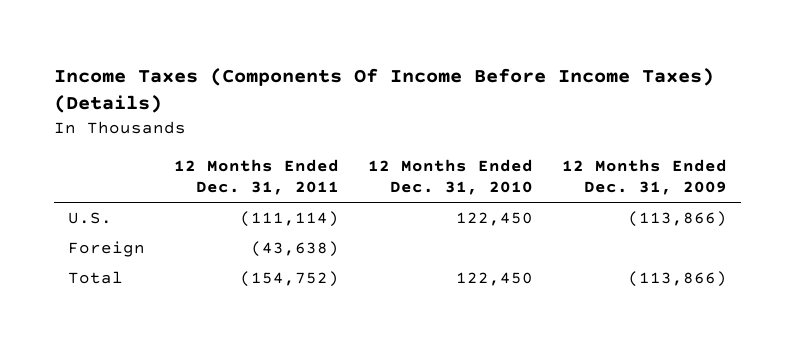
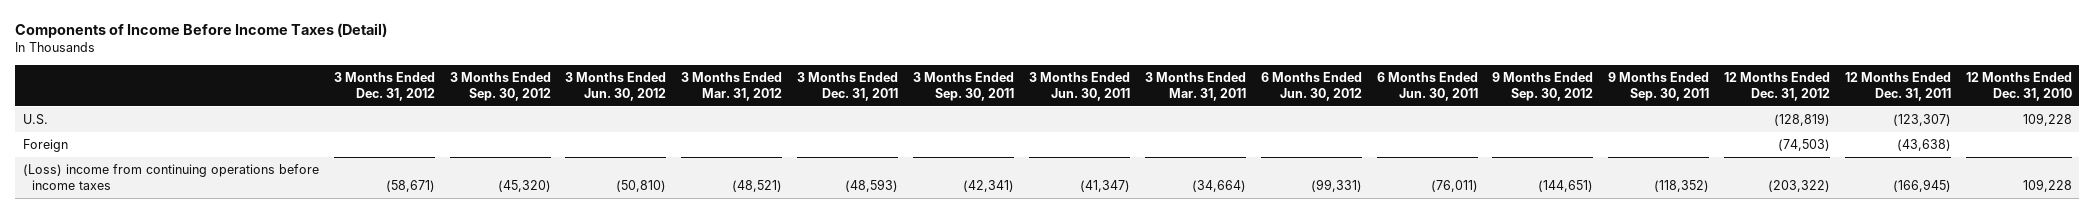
- Income Taxes (Components Of Income Before Income Taxes) (Details)
+ Components of Income Before Income Taxes (Detail)
- | 12 Months Ended Dec. 31, 2011 | 12 Months Ended Dec. 31, 2010 | 12 Months Ended Dec. 31, 2009
+ | 3 Months Ended Dec. 31, 2012 | 3 Months Ended Sep. 30, 2012 | 3 Months Ended Jun. 30, 2012 | 3 Months Ended Mar. 31, 2012 | 3 Months Ended Dec. 31, 2011 | 3 Months Ended Sep. 30, 2011 | 3 Months Ended Jun. 30, 2011 | 3 Months Ended Mar. 31, 2011 | 6 Months Ended Jun. 30, 2012 | 6 Months Ended Jun. 30, 2011 | 9 Months Ended Sep. 30, 2012 | 9 Months Ended Sep. 30, 2011 | 12 Months Ended Dec. 31, 2012 | 12 Months Ended Dec. 31, 2011 | 12 Months Ended Dec. 31, 2010
- U.S. | (111,114) | 122,450 | (113,866)
+ U.S. | | | | | | | | | | | | | (128,819) | (123,307) | 109,228
- Total | (154,752) | 122,450 | (113,866)
+ (Loss) income from continuing operations before income taxes | (58,671) | (45,320) | (50,810) | (48,521) | (48,593) | (42,341) | (41,347) | (34,664) | (99,331) | (76,011) | (144,651) | (118,352) | (203,322) | (166,945) | 109,228

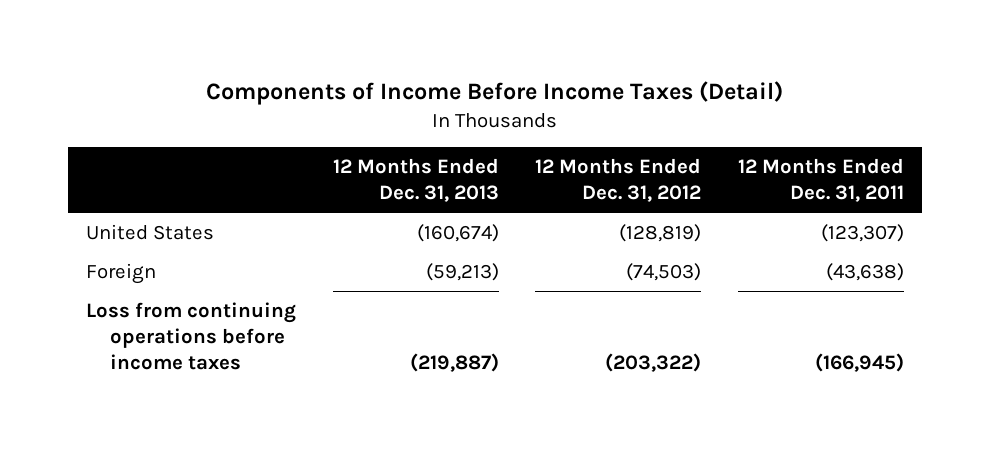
- | 3 Months Ended Dec. 31, 2012 | 3 Months Ended Sep. 30, 2012 | 3 Months Ended Jun. 30, 2012 | 3 Months Ended Mar. 31, 2012 | 3 Months Ended Dec. 31, 2011 | 3 Months Ended Sep. 30, 2011 | 3 Months Ended Jun. 30, 2011 | 3 Months Ended Mar. 31, 2011 | 6 Months Ended Jun. 30, 2012 | 6 Months Ended Jun. 30, 2011 | 9 Months Ended Sep. 30, 2012 | 9 Months Ended Sep. 30, 2011 | 12 Months Ended Dec. 31, 2012 | 12 Months Ended Dec. 31, 2011 | 12 Months Ended Dec. 31, 2010
+ | 12 Months Ended Dec. 31, 2013 | 12 Months Ended Dec. 31, 2012 | 12 Months Ended Dec. 31, 2011
- U.S. | | | | | | | | | | | | | (128,819) | (123,307) | 109,228
+ United States | (160,674) | (128,819) | (123,307)
- (Loss) income from continuing operations before income taxes | (58,671) | (45,320) | (50,810) | (48,521) | (48,593) | (42,341) | (41,347) | (34,664) | (99,331) | (76,011) | (144,651) | (118,352) | (203,322) | (166,945) | 109,228
+ Loss from continuing operations before income taxes | (219,887) | (203,322) | (166,945)

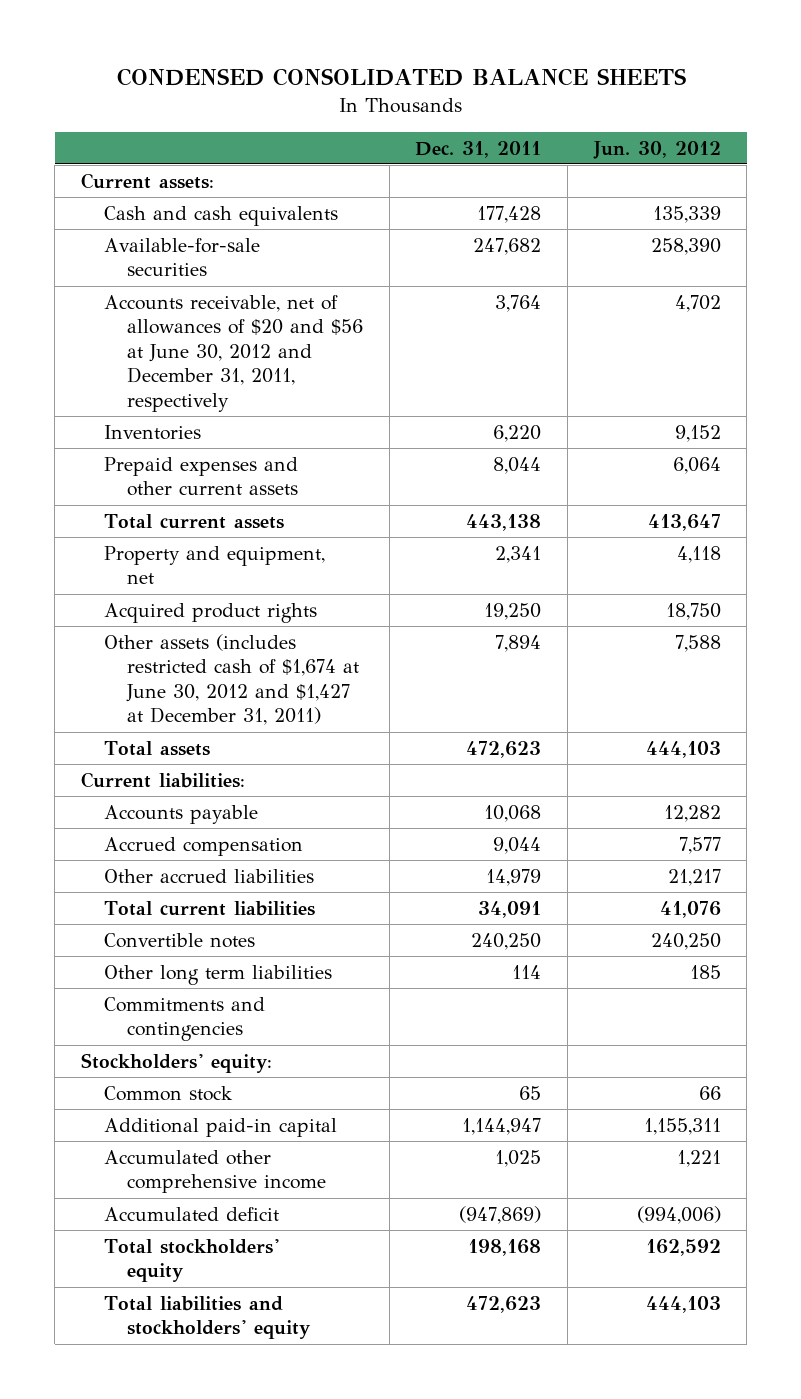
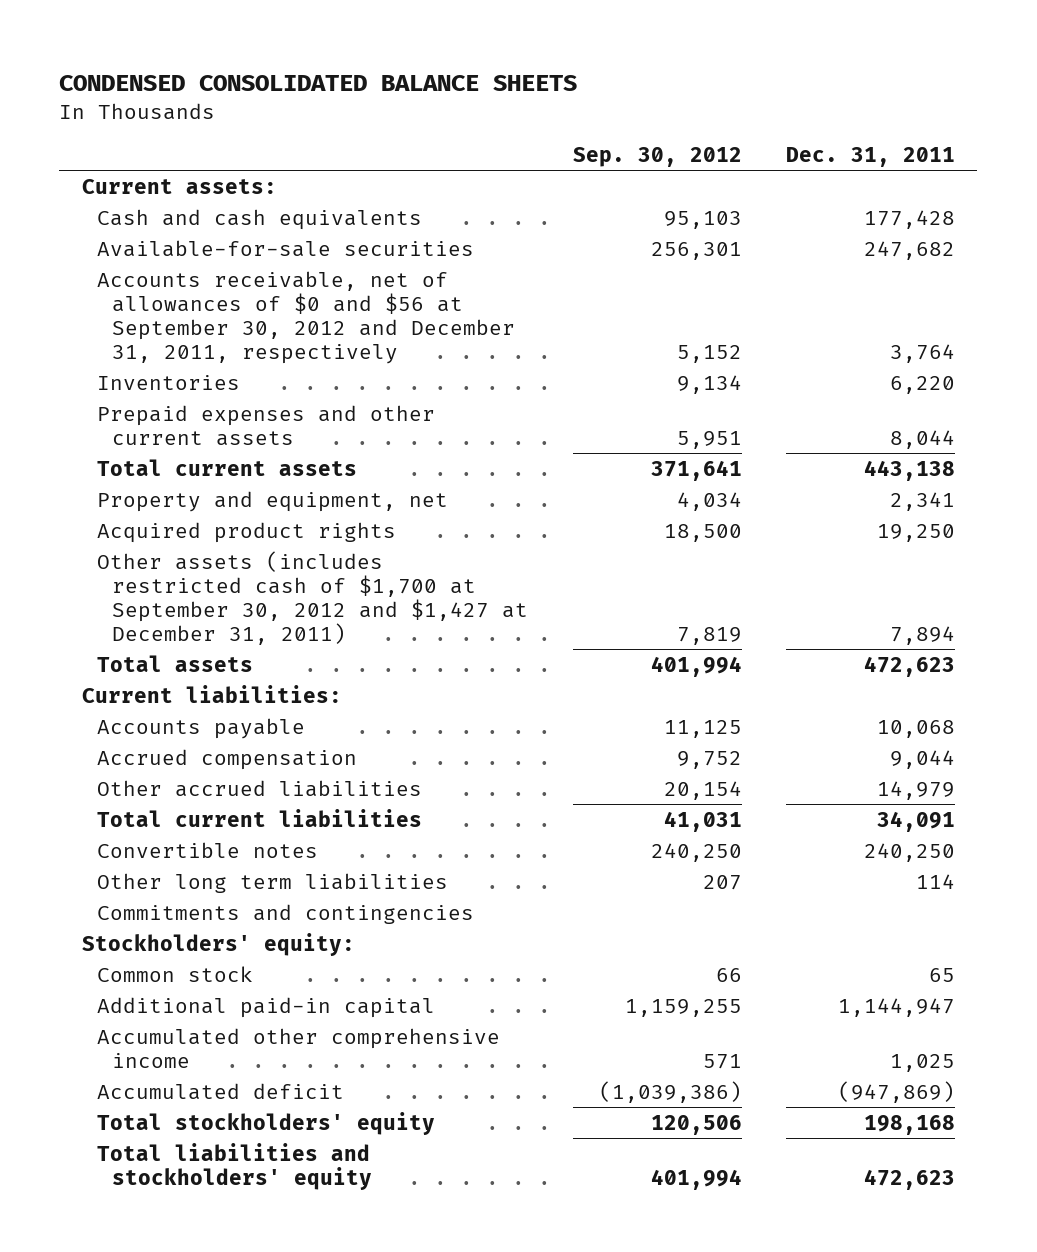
- | Dec. 31, 2011 | Jun. 30, 2012
+ | Sep. 30, 2012 | Dec. 31, 2011
- Accounts receivable, net of allowances of $20 and $56 at June 30, 2012 and December 31, 2011, respectively | 3,764 | 4,702
+ Accounts receivable, net of allowances of $0 and $56 at September 30, 2012 and December 31, 2011, respectively | 5,152 | 3,764
- Other assets (includes restricted cash of $1,674 at June 30, 2012 and $1,427 at December 31, 2011) | 7,894 | 7,588
+ Other assets (includes restricted cash of $1,700 at September 30, 2012 and $1,427 at December 31, 2011) | 7,819 | 7,894

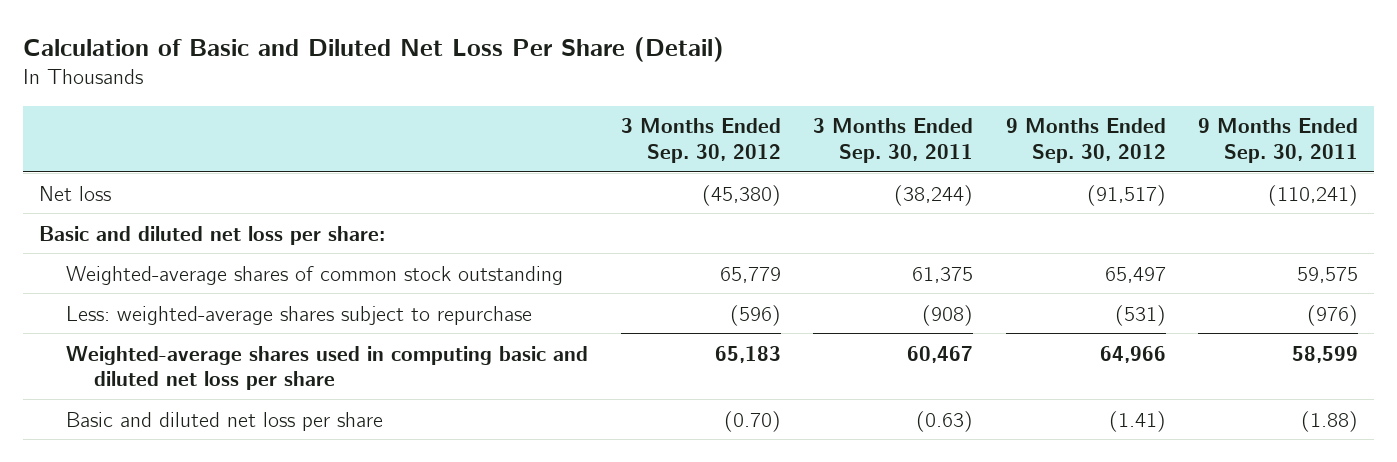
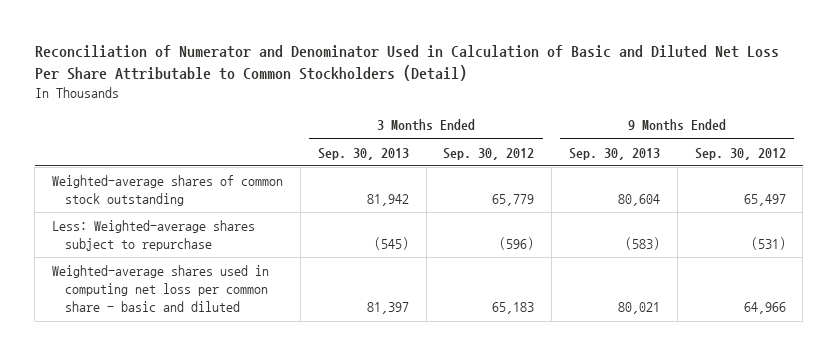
- Calculation of Basic and Diluted Net Loss Per Share (Detail)
+ Reconciliation of Numerator and Denominator Used in Calculation of Basic and Diluted Net Loss Per Share Attributable to Common Stockholders (Detail)
- | 3 Months Ended Sep. 30, 2012 | 3 Months Ended Sep. 30, 2011 | 9 Months Ended Sep. 30, 2012 | 9 Months Ended Sep. 30, 2011
+ | 3 Months Ended Sep. 30, 2013 | 3 Months Ended Sep. 30, 2012 | 9 Months Ended Sep. 30, 2013 | 9 Months Ended Sep. 30, 2012
- Net loss | (45,380) | (38,244) | (91,517) | (110,241)
- Basic and diluted net loss per share:
- Less: weighted-average shares subject to repurchase | (596) | (908) | (531) | (976)
- Weighted-average shares used in computing basic and diluted net loss per share | 65,183 | 60,467 | 64,966 | 58,599
- Basic and diluted net loss per share | (0.70) | (0.63) | (1.41) | (1.88)
+ Less: Weighted-average shares subject to repurchase | (545) | (596) | (583) | (531)
+ Weighted-average shares used in computing net loss per common share - basic and diluted | 81,397 | 65,183 | 80,021 | 64,966

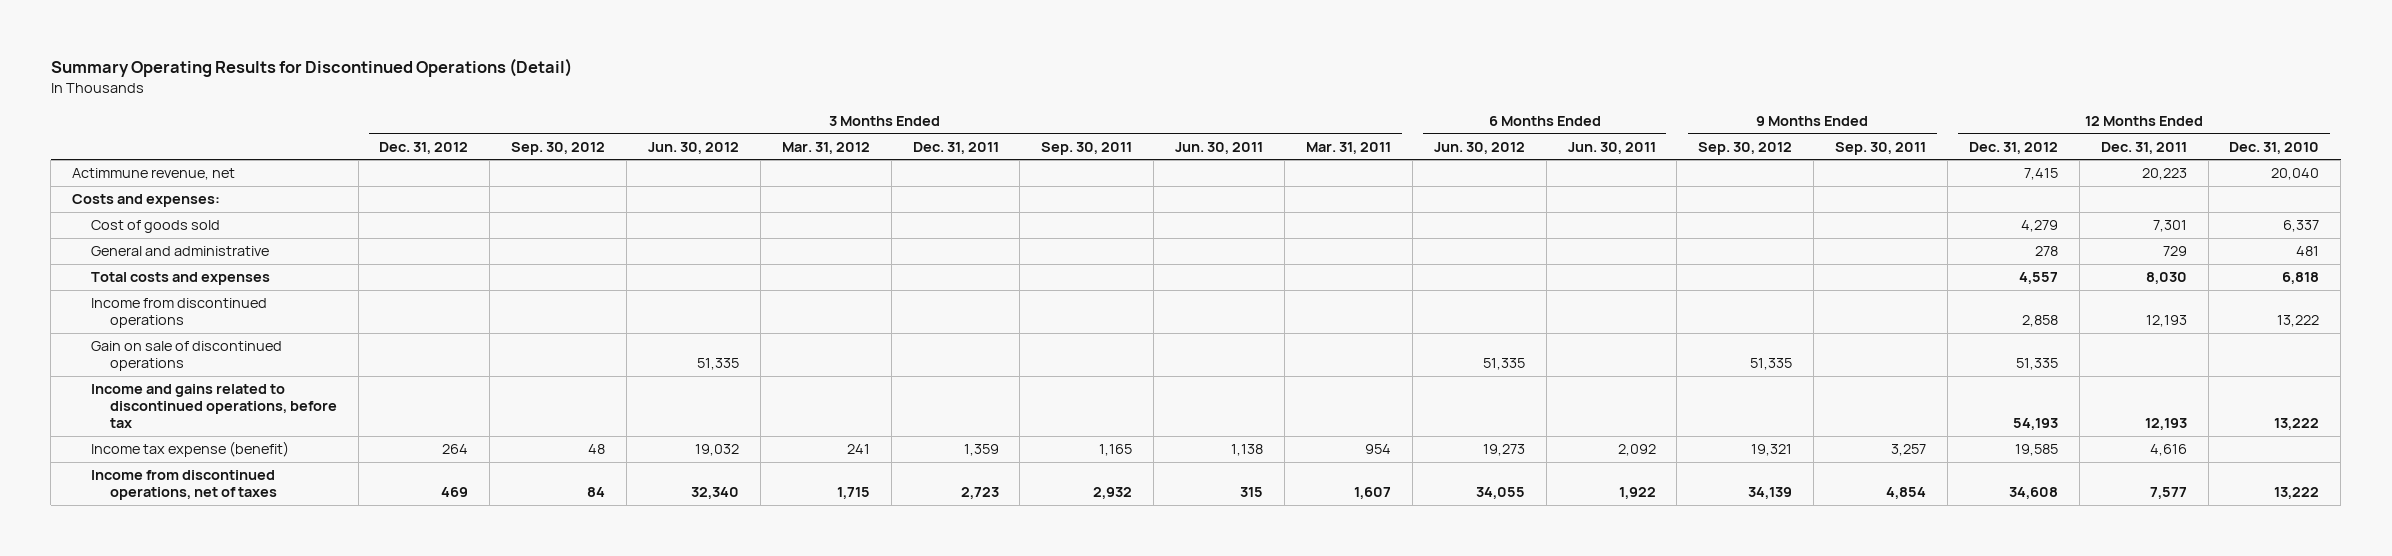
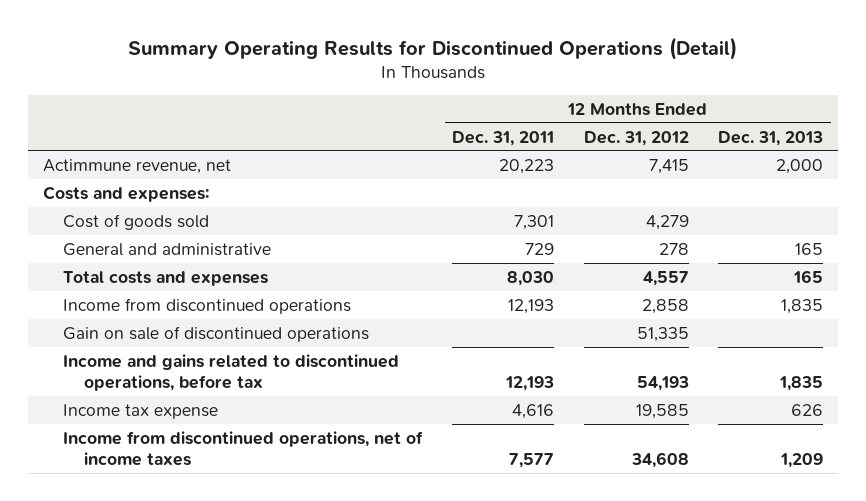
- | 3 Months Ended Dec. 31, 2012 | 3 Months Ended Sep. 30, 2012 | 3 Months Ended Jun. 30, 2012 | 3 Months Ended Mar. 31, 2012 | 3 Months Ended Dec. 31, 2011 | 3 Months Ended Sep. 30, 2011 | 3 Months Ended Jun. 30, 2011 | 3 Months Ended Mar. 31, 2011 | 6 Months Ended Jun. 30, 2012 | 6 Months Ended Jun. 30, 2011 | 9 Months Ended Sep. 30, 2012 | 9 Months Ended Sep. 30, 2011 | 12 Months Ended Dec. 31, 2012 | 12 Months Ended Dec. 31, 2011 | 12 Months Ended Dec. 31, 2010
+ | 12 Months Ended Dec. 31, 2011 | 12 Months Ended Dec. 31, 2012 | 12 Months Ended Dec. 31, 2013
- Income tax expense (benefit) | 264 | 48 | 19,032 | 241 | 1,359 | 1,165 | 1,138 | 954 | 19,273 | 2,092 | 19,321 | 3,257 | 19,585 | 4,616 |
- Income from discontinued operations, net of taxes | 469 | 84 | 32,340 | 1,715 | 2,723 | 2,932 | 315 | 1,607 | 34,055 | 1,922 | 34,139 | 4,854 | 34,608 | 7,577 | 13,222
+ Income tax expense | 4,616 | 19,585 | 626
+ Income from discontinued operations, net of income taxes | 7,577 | 34,608 | 1,209

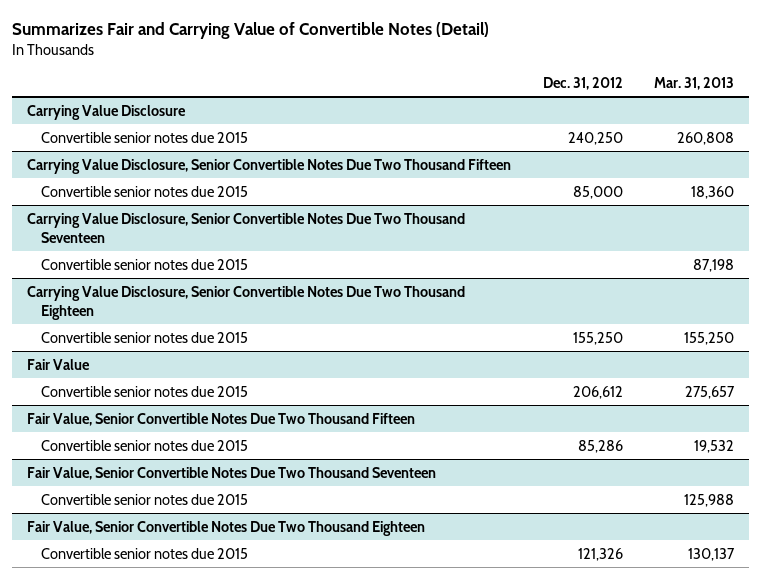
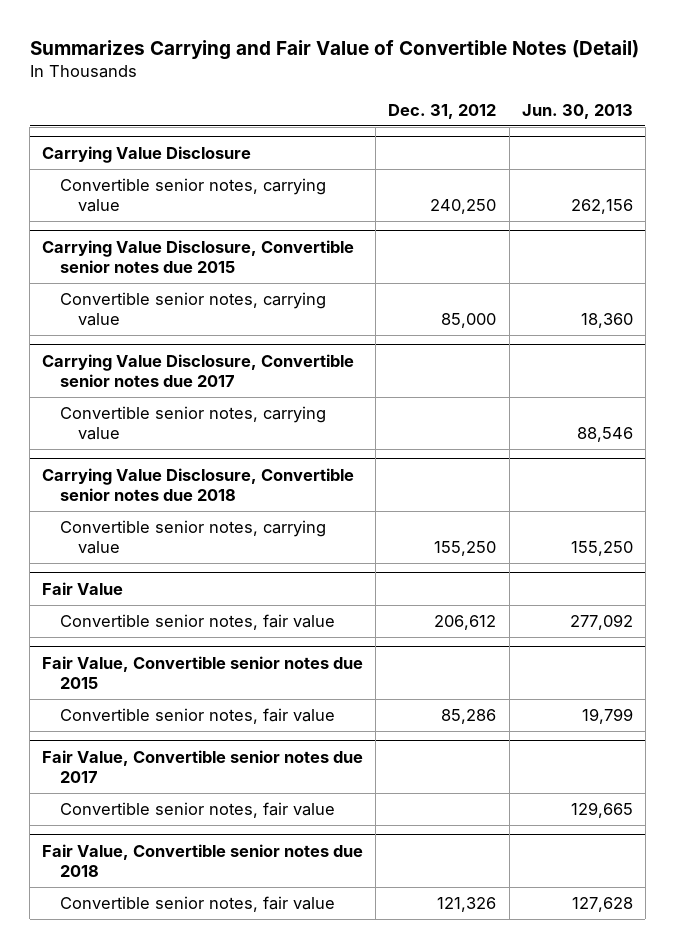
- Summarizes Fair and Carrying Value of Convertible Notes (Detail)
+ Summarizes Carrying and Fair Value of Convertible Notes (Detail)
- | Dec. 31, 2012 | Mar. 31, 2013
+ | Dec. 31, 2012 | Jun. 30, 2013
@ Carrying Value Disclosure
- Convertible senior notes due 2015 | 240,250 | 260,808
- Carrying Value Disclosure, Senior Convertible Notes Due Two Thousand Fifteen
- Convertible senior notes due 2015 | 85,000 | 18,360
- Carrying Value Disclosure, Senior Convertible Notes Due Two Thousand Seventeen
- Convertible senior notes due 2015 | | 87,198
- Carrying Value Disclosure, Senior Convertible Notes Due Two Thousand Eighteen
- Convertible senior notes due 2015 | 155,250 | 155,250
@ Carrying Value Disclosure
+ Convertible senior notes, carrying value | 240,250 | 262,156
+ Carrying Value Disclosure, Convertible senior notes due 2015
+ Convertible senior notes, carrying value | 85,000 | 18,360
+ Carrying Value Disclosure, Convertible senior notes due 2017
+ Convertible senior notes, carrying value | | 88,546
+ Carrying Value Disclosure, Convertible senior notes due 2018
+ Convertible senior notes, carrying value | 155,250 | 155,250
@ Fair Value
- Convertible senior notes due 2015 | 206,612 | 275,657
- Fair Value, Senior Convertible Notes Due Two Thousand Fifteen
- Convertible senior notes due 2015 | 85,286 | 19,532
- Fair Value, Senior Convertible Notes Due Two Thousand Seventeen
- Convertible senior notes due 2015 | | 125,988
- Fair Value, Senior Convertible Notes Due Two Thousand Eighteen
- Convertible senior notes due 2015 | 121,326 | 130,137
@ Fair Value
+ Convertible senior notes, fair value | 206,612 | 277,092
+ Fair Value, Convertible senior notes due 2015
+ Convertible senior notes, fair value | 85,286 | 19,799
+ Fair Value, Convertible senior notes due 2017
+ Convertible senior notes, fair value | | 129,665
+ Fair Value, Convertible senior notes due 2018
+ Convertible senior notes, fair value | 121,326 | 127,628

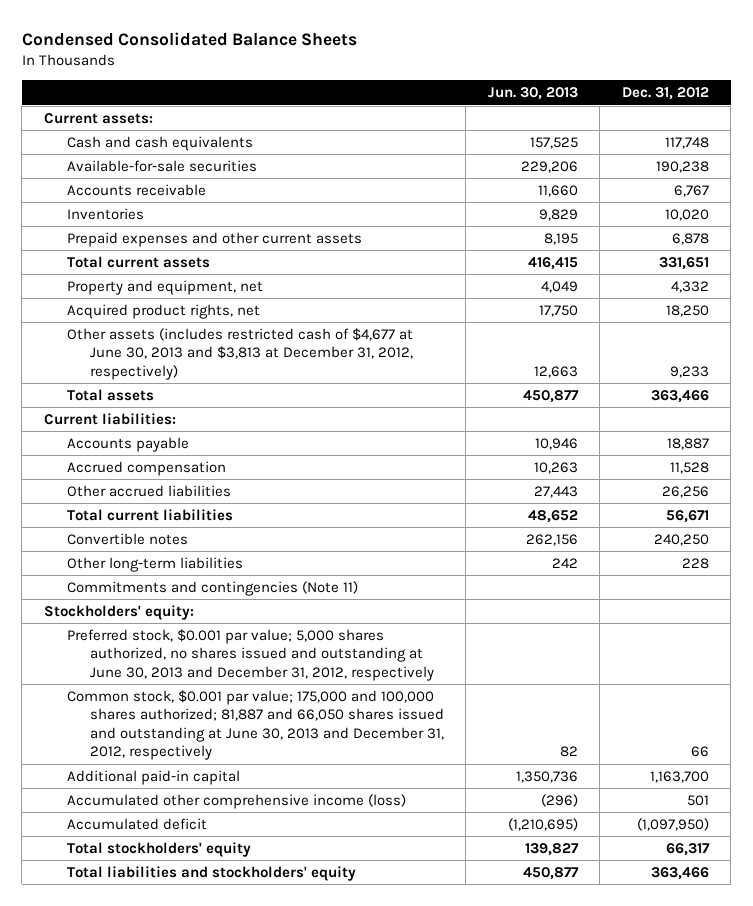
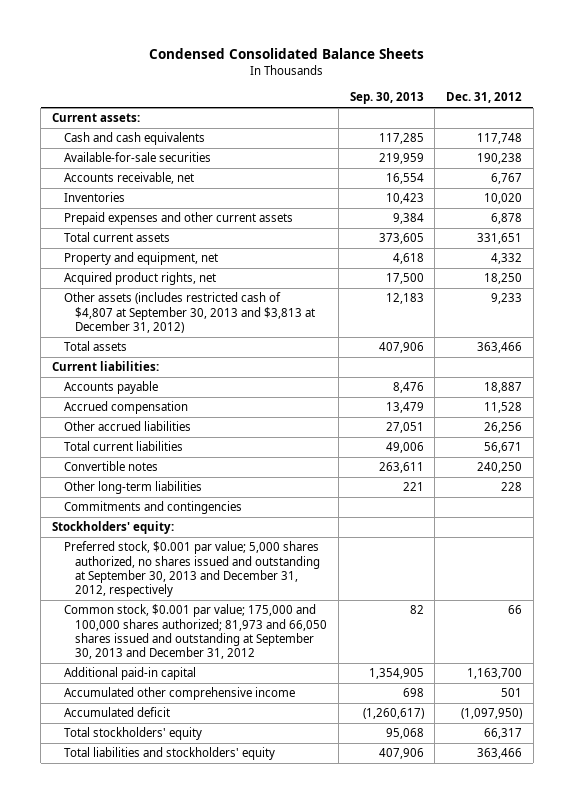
- | Jun. 30, 2013 | Dec. 31, 2012
+ | Sep. 30, 2013 | Dec. 31, 2012
- Accounts receivable | 11,660 | 6,767
+ Accounts receivable, net | 16,554 | 6,767
- Other assets (includes restricted cash of $4,677 at June 30, 2013 and $3,813 at December 31, 2012, respectively) | 12,663 | 9,233
+ Other assets (includes restricted cash of $4,807 at September 30, 2013 and $3,813 at December 31, 2012) | 12,183 | 9,233
- Commitments and contingencies (Note 11)
+ Commitments and contingencies
- Preferred stock, $0.001 par value; 5,000 shares authorized, no shares issued and outstanding at June 30, 2013 and December 31, 2012, respectively
- Common stock, $0.001 par value; 175,000 and 100,000 shares authorized; 81,887 and 66,050 shares issued and outstanding at June 30, 2013 and December 31, 2012, respectively | 82 | 66
+ Preferred stock, $0.001 par value; 5,000 shares authorized, no shares issued and outstanding at September 30, 2013 and December 31, 2012, respectively
+ Common stock, $0.001 par value; 175,000 and 100,000 shares authorized; 81,973 and 66,050 shares issued and outstanding at September 30, 2013 and December 31, 2012 | 82 | 66
- Accumulated other comprehensive income (loss) | (296) | 501
+ Accumulated other comprehensive income | 698 | 501

